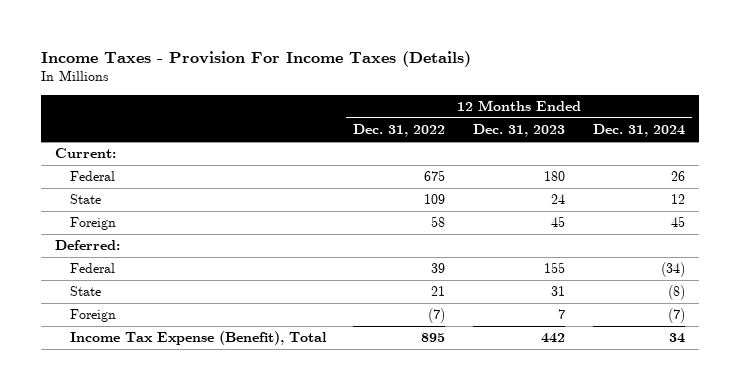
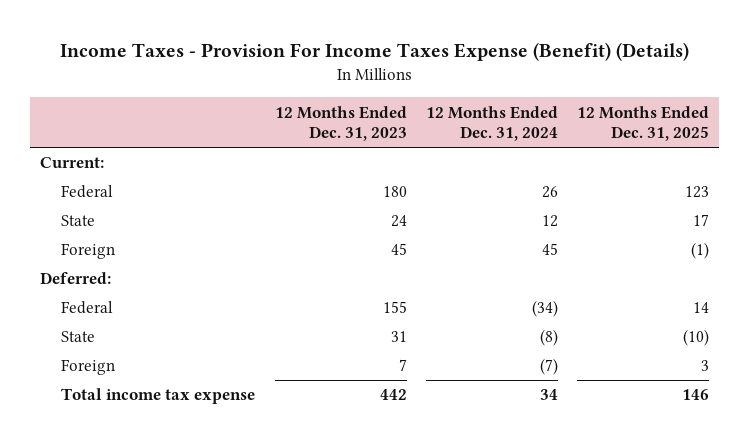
- Income Taxes - Provision For Income Taxes (Details)
+ Income Taxes - Provision For Income Taxes Expense (Benefit) (Details)
- | 12 Months Ended Dec. 31, 2022 | 12 Months Ended Dec. 31, 2023 | 12 Months Ended Dec. 31, 2024
+ | 12 Months Ended Dec. 31, 2023 | 12 Months Ended Dec. 31, 2024 | 12 Months Ended Dec. 31, 2025
- Income Tax Expense (Benefit), Total | 895 | 442 | 34
+ Total income tax expense | 442 | 34 | 146

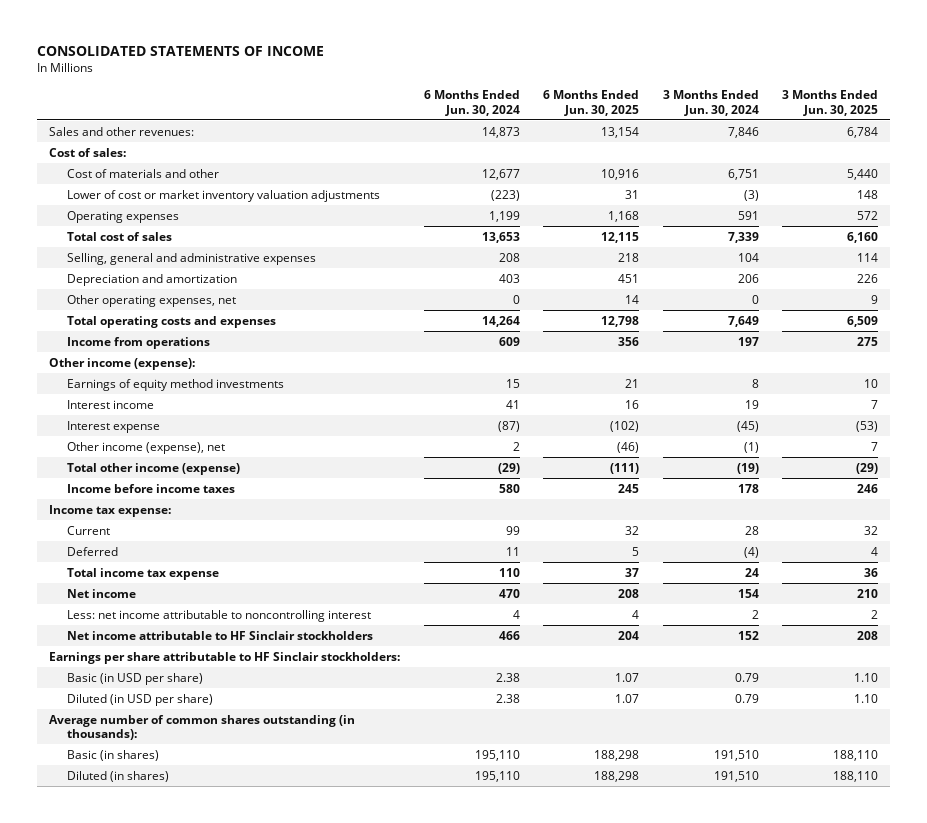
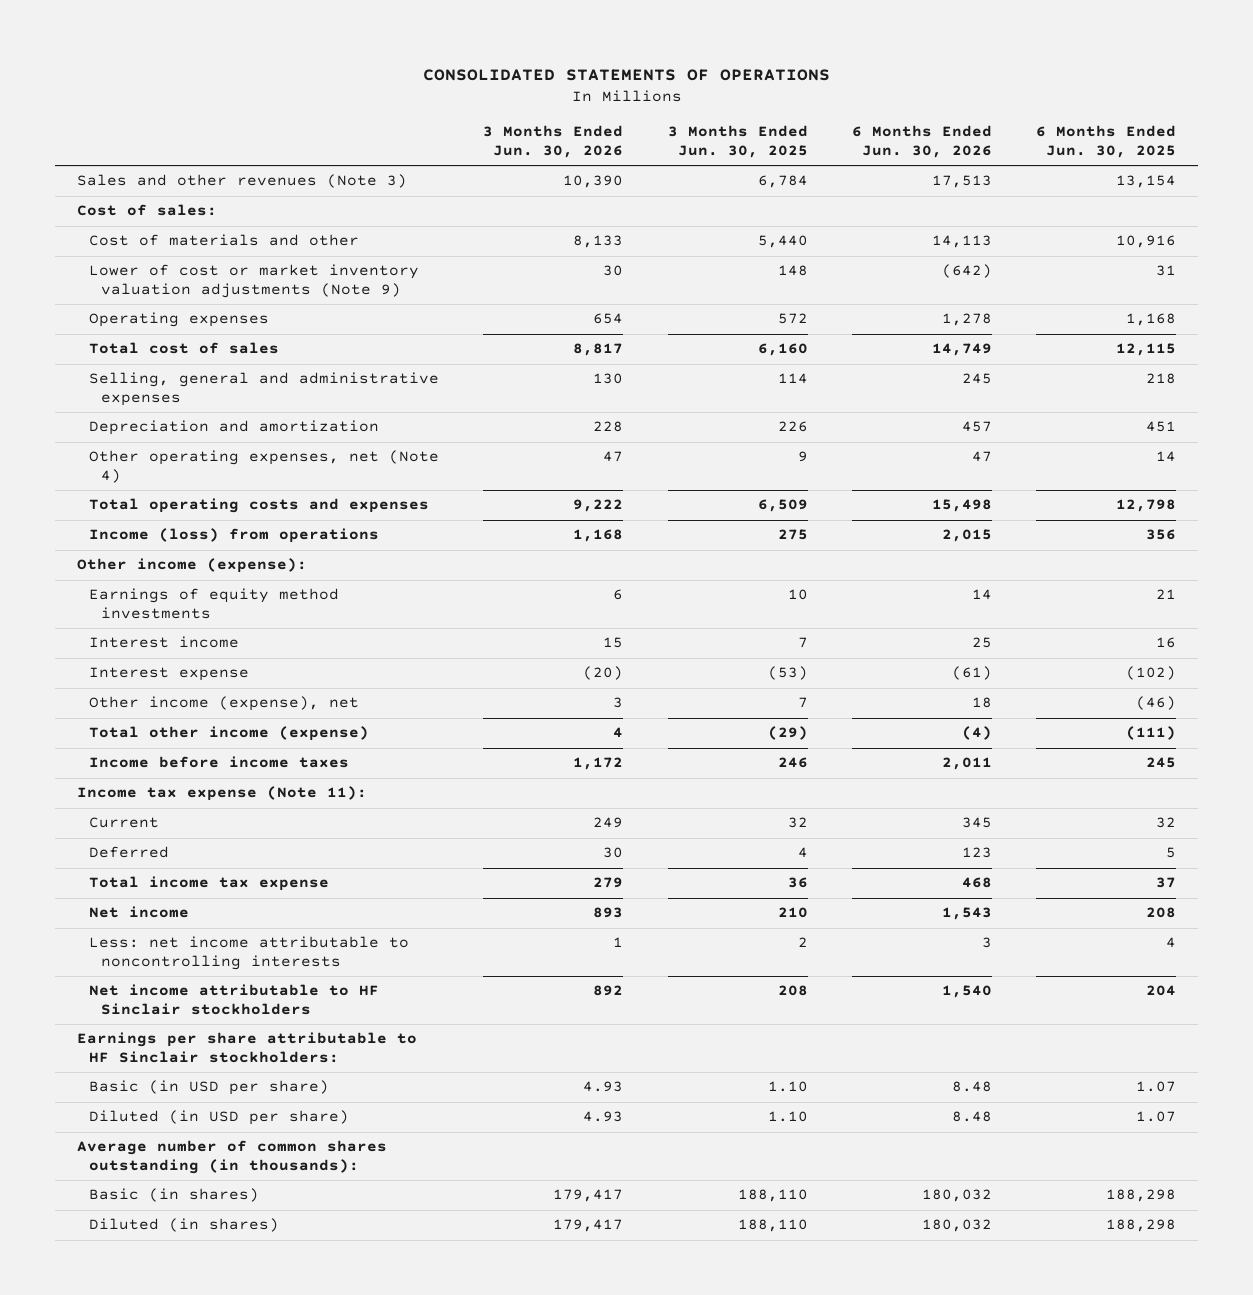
- CONSOLIDATED STATEMENTS OF INCOME
+ CONSOLIDATED STATEMENTS OF OPERATIONS
- | 6 Months Ended Jun. 30, 2024 | 6 Months Ended Jun. 30, 2025 | 3 Months Ended Jun. 30, 2024 | 3 Months Ended Jun. 30, 2025
+ | 3 Months Ended Jun. 30, 2026 | 3 Months Ended Jun. 30, 2025 | 6 Months Ended Jun. 30, 2026 | 6 Months Ended Jun. 30, 2025
- Sales and other revenues: | 14,873 | 13,154 | 7,846 | 6,784
+ Sales and other revenues (Note 3) | 10,390 | 6,784 | 17,513 | 13,154
- Lower of cost or market inventory valuation adjustments | (223) | 31 | (3) | 148
+ Lower of cost or market inventory valuation adjustments (Note 9) | 30 | 148 | (642) | 31
- Other operating expenses, net | 0 | 14 | 0 | 9
+ Other operating expenses, net (Note 4) | 47 | 9 | 47 | 14
- Income from operations | 609 | 356 | 197 | 275
+ Income (loss) from operations | 1,168 | 275 | 2,015 | 356
- Income tax expense:
+ Income tax expense (Note 11):
- Less: net income attributable to noncontrolling interest | 4 | 4 | 2 | 2
+ Less: net income attributable to noncontrolling interests | 1 | 2 | 3 | 4

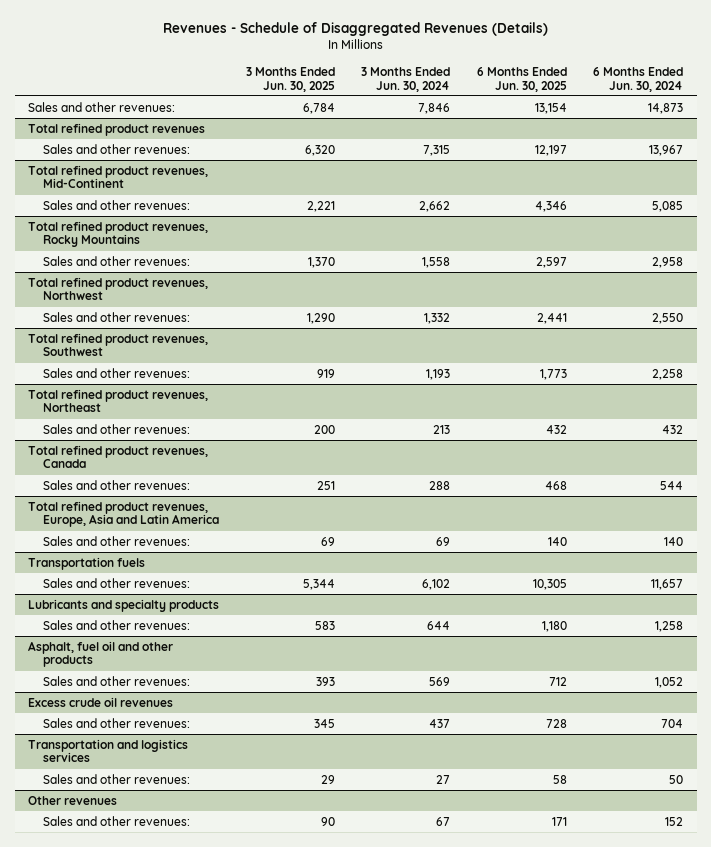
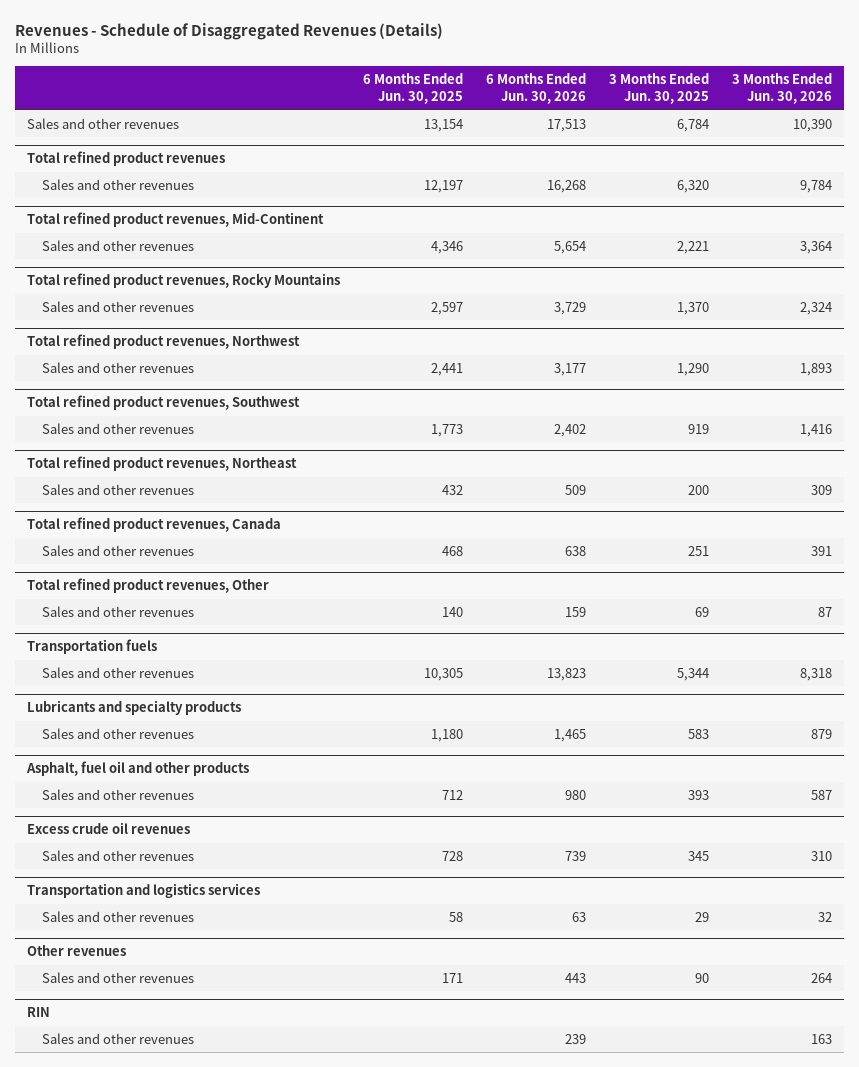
- | 3 Months Ended Jun. 30, 2025 | 3 Months Ended Jun. 30, 2024 | 6 Months Ended Jun. 30, 2025 | 6 Months Ended Jun. 30, 2024
+ | 6 Months Ended Jun. 30, 2025 | 6 Months Ended Jun. 30, 2026 | 3 Months Ended Jun. 30, 2025 | 3 Months Ended Jun. 30, 2026
- Sales and other revenues: | 6,784 | 7,846 | 13,154 | 14,873
+ Sales and other revenues | 13,154 | 17,513 | 6,784 | 10,390
@ Total refined product revenues
- Sales and other revenues: | 6,320 | 7,315 | 12,197 | 13,967
+ Sales and other revenues | 12,197 | 16,268 | 6,320 | 9,784
@ Total refined product revenues, Mid-Continent
- Sales and other revenues: | 2,221 | 2,662 | 4,346 | 5,085
+ Sales and other revenues | 4,346 | 5,654 | 2,221 | 3,364
@ Total refined product revenues, Rocky Mountains
- Sales and other revenues: | 1,370 | 1,558 | 2,597 | 2,958
+ Sales and other revenues | 2,597 | 3,729 | 1,370 | 2,324
@ Total refined product revenues, Northwest
- Sales and other revenues: | 1,290 | 1,332 | 2,441 | 2,550
+ Sales and other revenues | 2,441 | 3,177 | 1,290 | 1,893
@ Total refined product revenues, Southwest
- Sales and other revenues: | 919 | 1,193 | 1,773 | 2,258
+ Sales and other revenues | 1,773 | 2,402 | 919 | 1,416
@ Total refined product revenues, Northeast
- Sales and other revenues: | 200 | 213 | 432 | 432
+ Sales and other revenues | 432 | 509 | 200 | 309
@ Total refined product revenues, Canada
- Sales and other revenues: | 251 | 288 | 468 | 544
- Total refined product revenues, Europe, Asia and Latin America
- Sales and other revenues: | 69 | 69 | 140 | 140
@ Total refined product revenues, Canada
+ Sales and other revenues | 468 | 638 | 251 | 391
+ Total refined product revenues, Other
+ Sales and other revenues | 140 | 159 | 69 | 87
@ Transportation fuels
- Sales and other revenues: | 5,344 | 6,102 | 10,305 | 11,657
+ Sales and other revenues | 10,305 | 13,823 | 5,344 | 8,318
@ Lubricants and specialty products
- Sales and other revenues: | 583 | 644 | 1,180 | 1,258
+ Sales and other revenues | 1,180 | 1,465 | 583 | 879
@ Asphalt, fuel oil and other products
- Sales and other revenues: | 393 | 569 | 712 | 1,052
+ Sales and other revenues | 712 | 980 | 393 | 587
@ Excess crude oil revenues
- Sales and other revenues: | 345 | 437 | 728 | 704
+ Sales and other revenues | 728 | 739 | 345 | 310
@ Transportation and logistics services
- Sales and other revenues: | 29 | 27 | 58 | 50
+ Sales and other revenues | 58 | 63 | 29 | 32
@ Other revenues
- Sales and other revenues: | 90 | 67 | 171 | 152
+ Sales and other revenues | 171 | 443 | 90 | 264
+ RIN
+ Sales and other revenues | | 239 | | 163

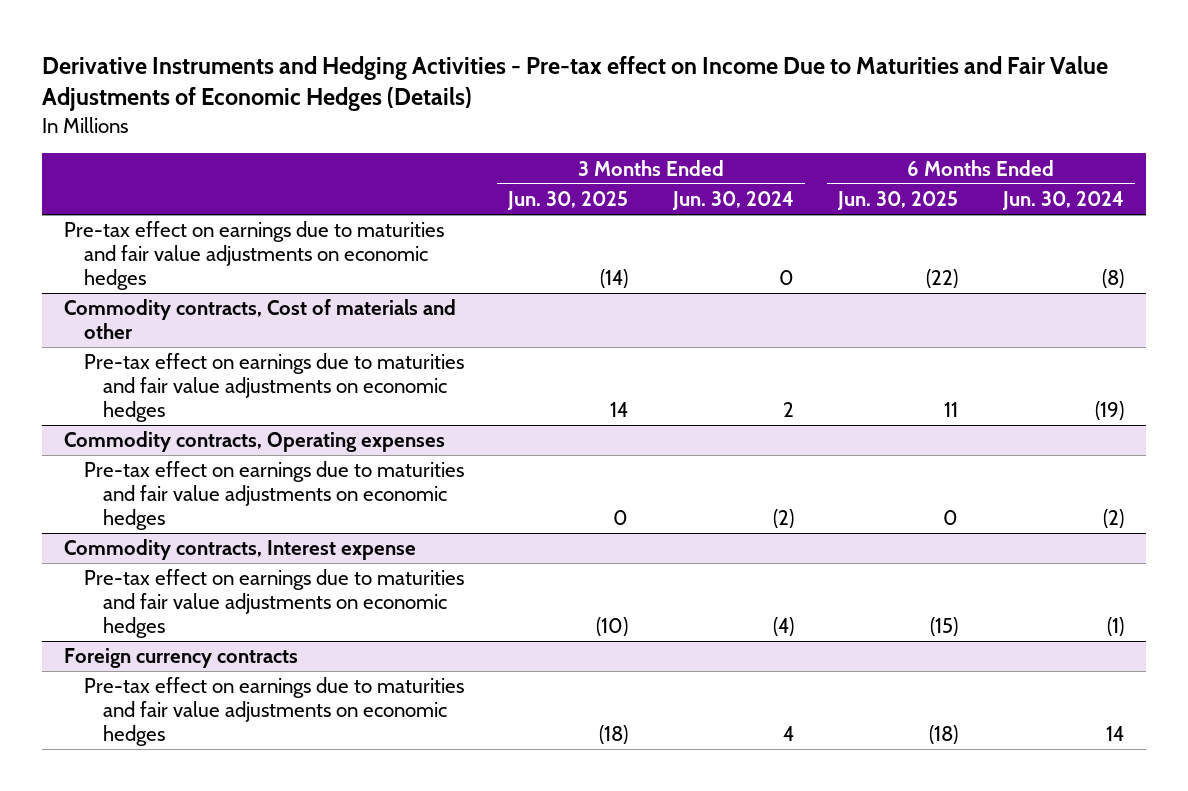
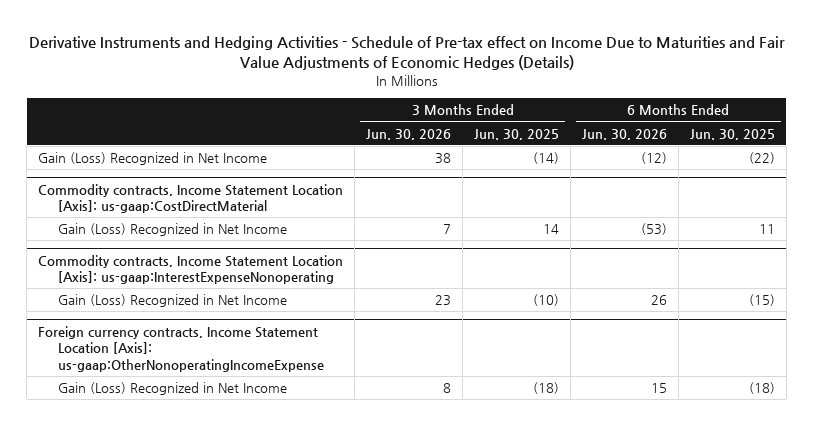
- Derivative Instruments and Hedging Activities - Pre-tax effect on Income Due to Maturities and Fair Value Adjustments of Economic Hedges (Details)
+ Derivative Instruments and Hedging Activities - Schedule of Pre-tax effect on Income Due to Maturities and Fair Value Adjustments of Economic Hedges (Details)
- | 3 Months Ended Jun. 30, 2025 | 3 Months Ended Jun. 30, 2024 | 6 Months Ended Jun. 30, 2025 | 6 Months Ended Jun. 30, 2024
+ | 3 Months Ended Jun. 30, 2026 | 3 Months Ended Jun. 30, 2025 | 6 Months Ended Jun. 30, 2026 | 6 Months Ended Jun. 30, 2025
- Pre-tax effect on earnings due to maturities and fair value adjustments on economic hedges | (14) | 0 | (22) | (8)
- Commodity contracts, Cost of materials and other
- Pre-tax effect on earnings due to maturities and fair value adjustments on economic hedges | 14 | 2 | 11 | (19)
- Commodity contracts, Operating expenses
- Pre-tax effect on earnings due to maturities and fair value adjustments on economic hedges | 0 | (2) | 0 | (2)
- Commodity contracts, Interest expense
- Pre-tax effect on earnings due to maturities and fair value adjustments on economic hedges | (10) | (4) | (15) | (1)
- Foreign currency contracts
- Pre-tax effect on earnings due to maturities and fair value adjustments on economic hedges | (18) | 4 | (18) | 14
+ Gain (Loss) Recognized in Net Income | 38 | (14) | (12) | (22)
+ Commodity contracts, Income Statement Location [Axis]: us-gaap:CostDirectMaterial
+ Gain (Loss) Recognized in Net Income | 7 | 14 | (53) | 11
+ Commodity contracts, Income Statement Location [Axis]: us-gaap:InterestExpenseNonoperating
+ Gain (Loss) Recognized in Net Income | 23 | (10) | 26 | (15)
+ Foreign currency contracts, Income Statement Location [Axis]: us-gaap:OtherNonoperatingIncomeExpense
+ Gain (Loss) Recognized in Net Income | 8 | (18) | 15 | (18)

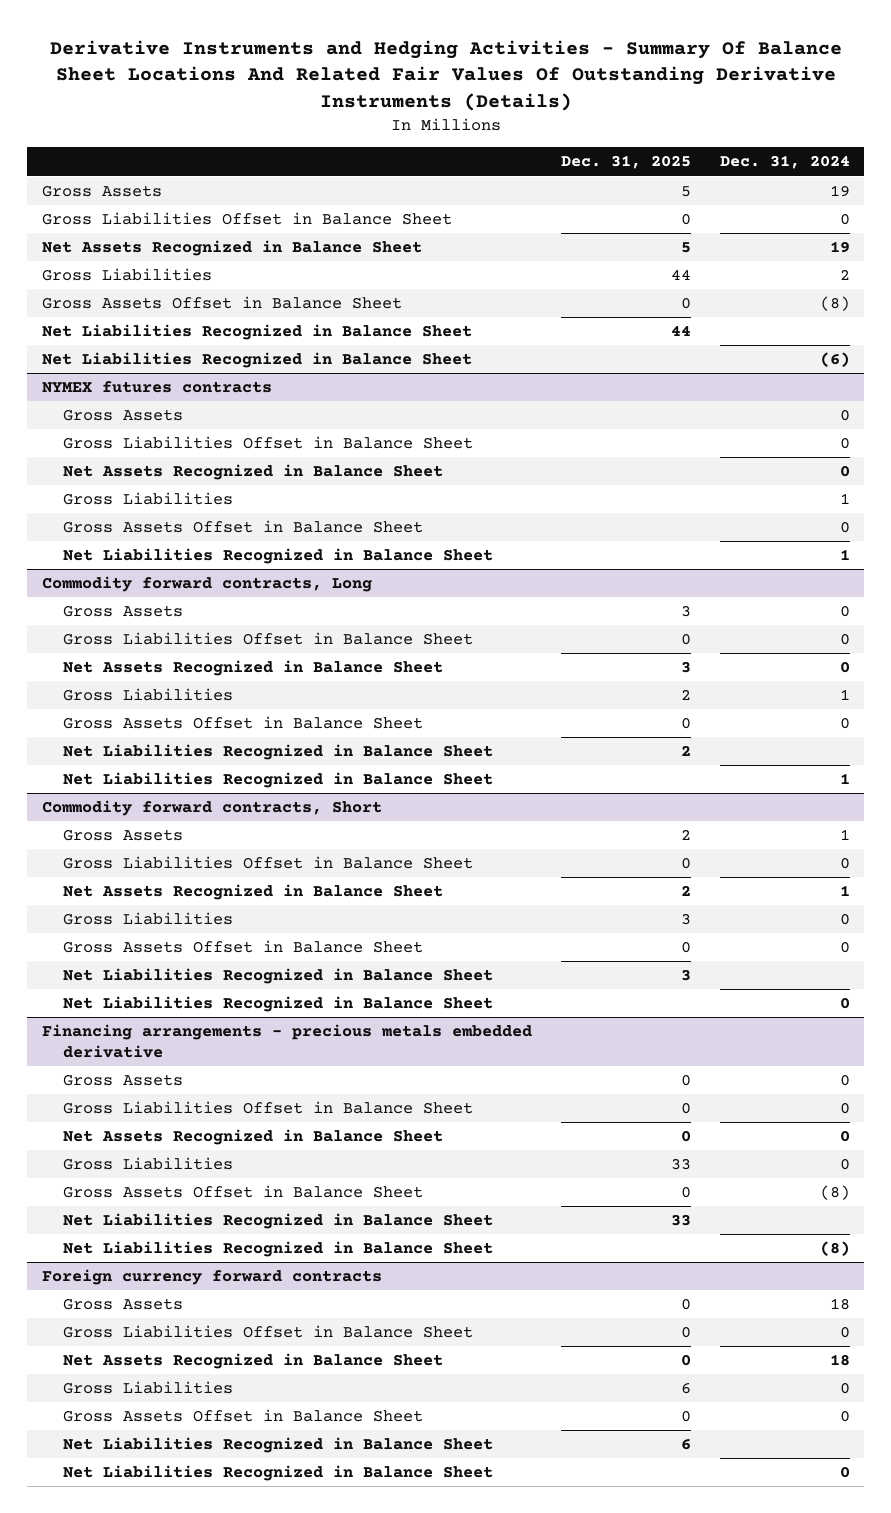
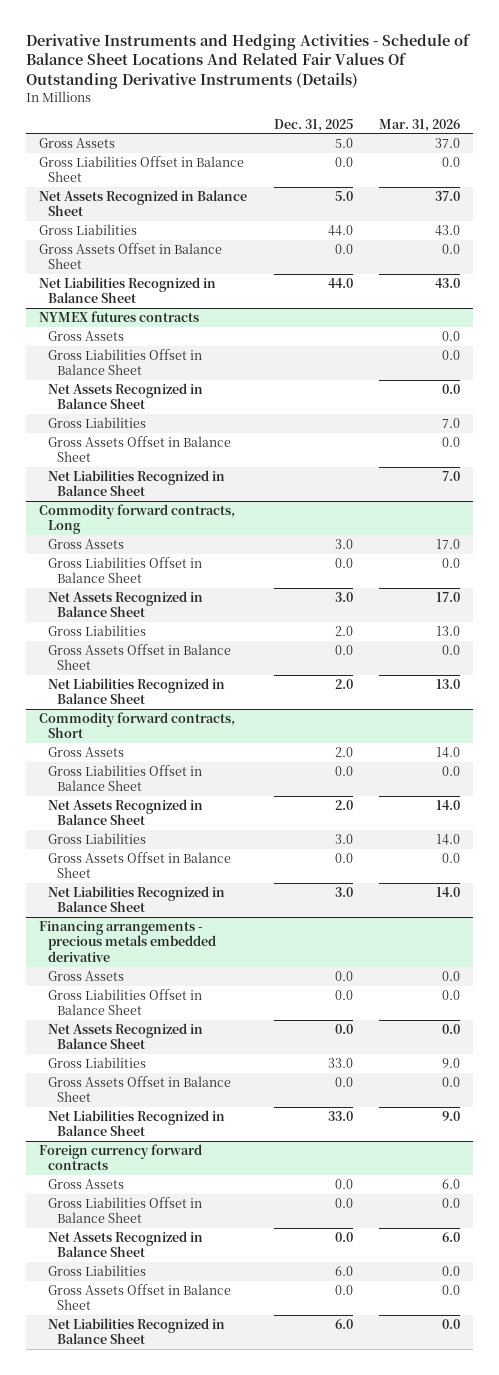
- Derivative Instruments and Hedging Activities - Summary Of Balance Sheet Locations And Related Fair Values Of Outstanding Derivative Instruments (Details)
+ Derivative Instruments and Hedging Activities - Schedule of Balance Sheet Locations And Related Fair Values Of Outstanding Derivative Instruments (Details)
- | Dec. 31, 2025 | Dec. 31, 2024
+ | Dec. 31, 2025 | Mar. 31, 2026
- Gross Assets | 5 | 19
- Gross Liabilities Offset in Balance Sheet | 0 | 0
- Net Assets Recognized in Balance Sheet | 5 | 19
- Gross Liabilities | 44 | 2
- Gross Assets Offset in Balance Sheet | 0 | (8)
- Net Liabilities Recognized in Balance Sheet | 44 |
- Net Liabilities Recognized in Balance Sheet | | (6)
+ Gross Assets | 5.0 | 37.0
+ Gross Liabilities Offset in Balance Sheet | 0.0 | 0.0
+ Net Assets Recognized in Balance Sheet | 5.0 | 37.0
+ Gross Liabilities | 44.0 | 43.0
+ Gross Assets Offset in Balance Sheet | 0.0 | 0.0
+ Net Liabilities Recognized in Balance Sheet | 44.0 | 43.0
@ Commodity forward contracts, Long
- Gross Assets | 3 | 0
- Gross Liabilities Offset in Balance Sheet | 0 | 0
- Net Assets Recognized in Balance Sheet | 3 | 0
- Gross Liabilities | 2 | 1
- Gross Assets Offset in Balance Sheet | 0 | 0
- Net Liabilities Recognized in Balance Sheet | 2 |
- Net Liabilities Recognized in Balance Sheet | | 1
+ Gross Assets | 3.0 | 17.0
+ Gross Liabilities Offset in Balance Sheet | 0.0 | 0.0
+ Net Assets Recognized in Balance Sheet | 3.0 | 17.0
+ Gross Liabilities | 2.0 | 13.0
+ Gross Assets Offset in Balance Sheet | 0.0 | 0.0
+ Net Liabilities Recognized in Balance Sheet | 2.0 | 13.0
@ Commodity forward contracts, Short
- Gross Assets | 2 | 1
- Gross Liabilities Offset in Balance Sheet | 0 | 0
- Net Assets Recognized in Balance Sheet | 2 | 1
- Gross Liabilities | 3 | 0
- Gross Assets Offset in Balance Sheet | 0 | 0
- Net Liabilities Recognized in Balance Sheet | 3 |
- Net Liabilities Recognized in Balance Sheet | | 0
+ Gross Assets | 2.0 | 14.0
+ Gross Liabilities Offset in Balance Sheet | 0.0 | 0.0
+ Net Assets Recognized in Balance Sheet | 2.0 | 14.0
+ Gross Liabilities | 3.0 | 14.0
+ Gross Assets Offset in Balance Sheet | 0.0 | 0.0
+ Net Liabilities Recognized in Balance Sheet | 3.0 | 14.0
@ Financing arrangements - precious metals embedded derivative
- Gross Assets | 0 | 0
- Gross Liabilities Offset in Balance Sheet | 0 | 0
- Net Assets Recognized in Balance Sheet | 0 | 0
- Gross Liabilities | 33 | 0
- Gross Assets Offset in Balance Sheet | 0 | (8)
- Net Liabilities Recognized in Balance Sheet | 33 |
- Net Liabilities Recognized in Balance Sheet | | (8)
+ Gross Assets | 0.0 | 0.0
+ Gross Liabilities Offset in Balance Sheet | 0.0 | 0.0
+ Net Assets Recognized in Balance Sheet | 0.0 | 0.0
+ Gross Liabilities | 33.0 | 9.0
+ Gross Assets Offset in Balance Sheet | 0.0 | 0.0
+ Net Liabilities Recognized in Balance Sheet | 33.0 | 9.0
@ Foreign currency forward contracts
- Gross Assets | 0 | 18
- Gross Liabilities Offset in Balance Sheet | 0 | 0
- Net Assets Recognized in Balance Sheet | 0 | 18
- Gross Liabilities | 6 | 0
- Gross Assets Offset in Balance Sheet | 0 | 0
- Net Liabilities Recognized in Balance Sheet | 6 |
- Net Liabilities Recognized in Balance Sheet | | 0
+ Gross Assets | 0.0 | 6.0
+ Gross Liabilities Offset in Balance Sheet | 0.0 | 0.0
+ Net Assets Recognized in Balance Sheet | 0.0 | 6.0
+ Gross Liabilities | 6.0 | 0.0
+ Gross Assets Offset in Balance Sheet | 0.0 | 0.0
+ Net Liabilities Recognized in Balance Sheet | 6.0 | 0.0

